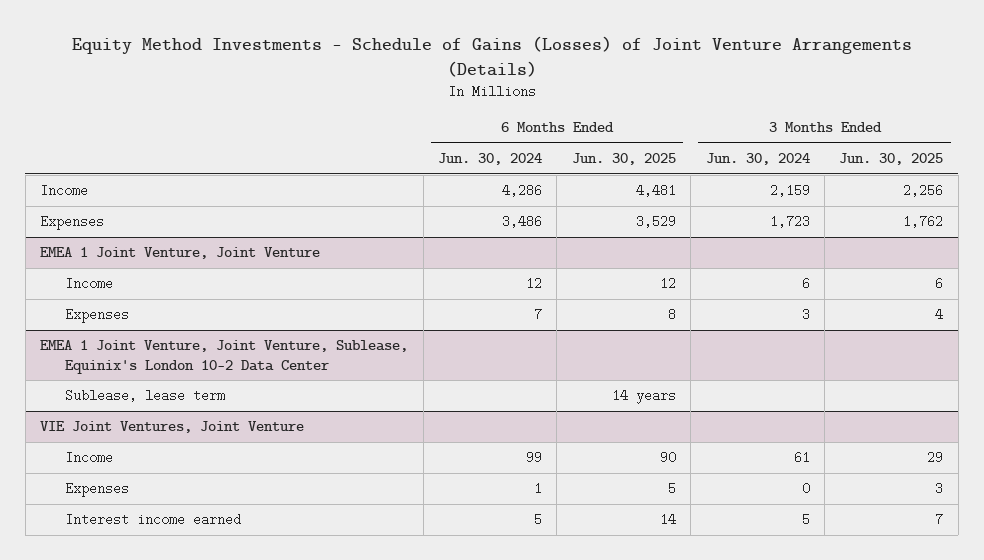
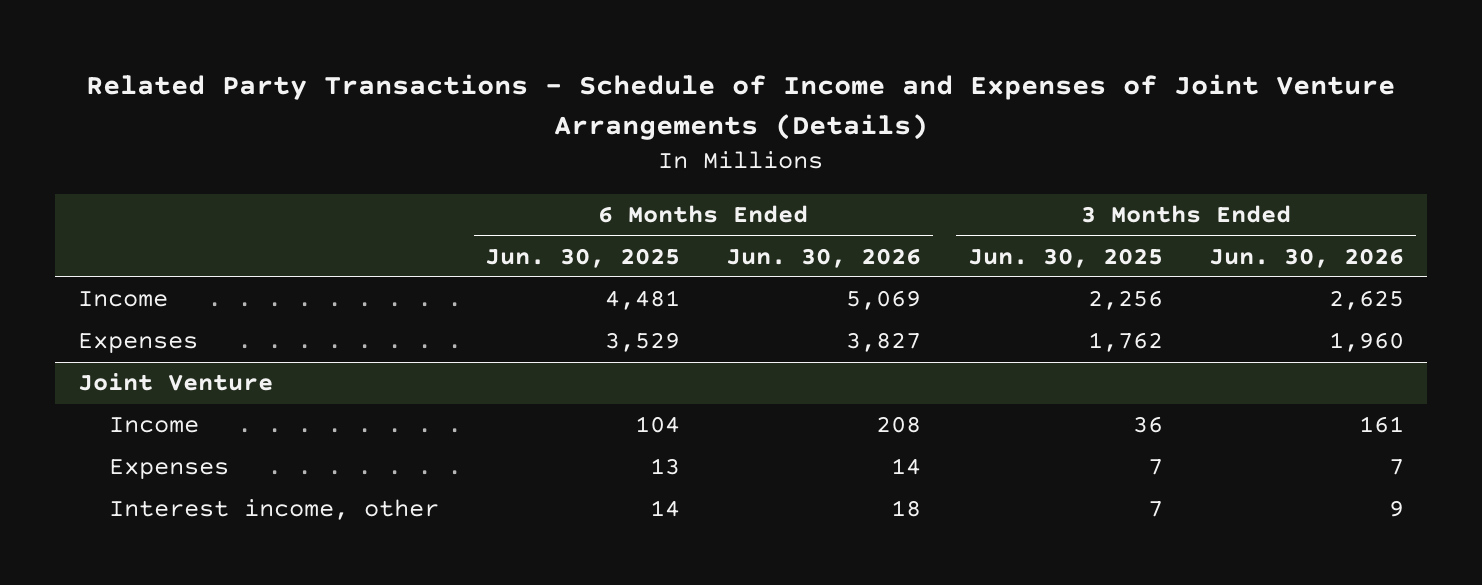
- Equity Method Investments - Schedule of Gains (Losses) of Joint Venture Arrangements (Details)
+ Related Party Transactions - Schedule of Income and Expenses of Joint Venture Arrangements (Details)
- | 6 Months Ended Jun. 30, 2024 | 6 Months Ended Jun. 30, 2025 | 3 Months Ended Jun. 30, 2024 | 3 Months Ended Jun. 30, 2025
+ | 6 Months Ended Jun. 30, 2025 | 6 Months Ended Jun. 30, 2026 | 3 Months Ended Jun. 30, 2025 | 3 Months Ended Jun. 30, 2026
- EMEA 1 Joint Venture, Joint Venture
- Income | 12 | 12 | 6 | 6
- Expenses | 7 | 8 | 3 | 4
- EMEA 1 Joint Venture, Joint Venture, Sublease, Equinix's London 10-2 Data Center
- Sublease, lease term | | 14 years | |
- VIE Joint Ventures, Joint Venture
- Income | 99 | 90 | 61 | 29
- Expenses | 1 | 5 | 0 | 3
- Interest income earned | 5 | 14 | 5 | 7
+ Joint Venture
+ Income | 104 | 208 | 36 | 161
+ Expenses | 13 | 14 | 7 | 7
+ Interest income, other | 14 | 18 | 7 | 9

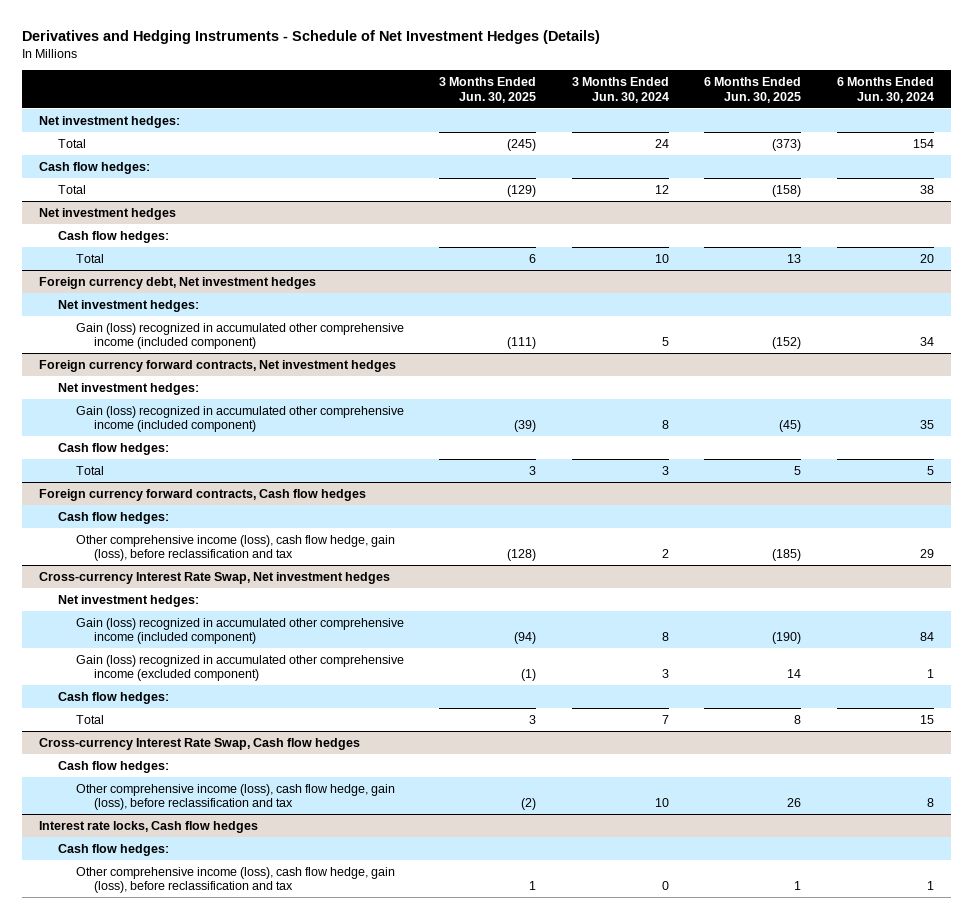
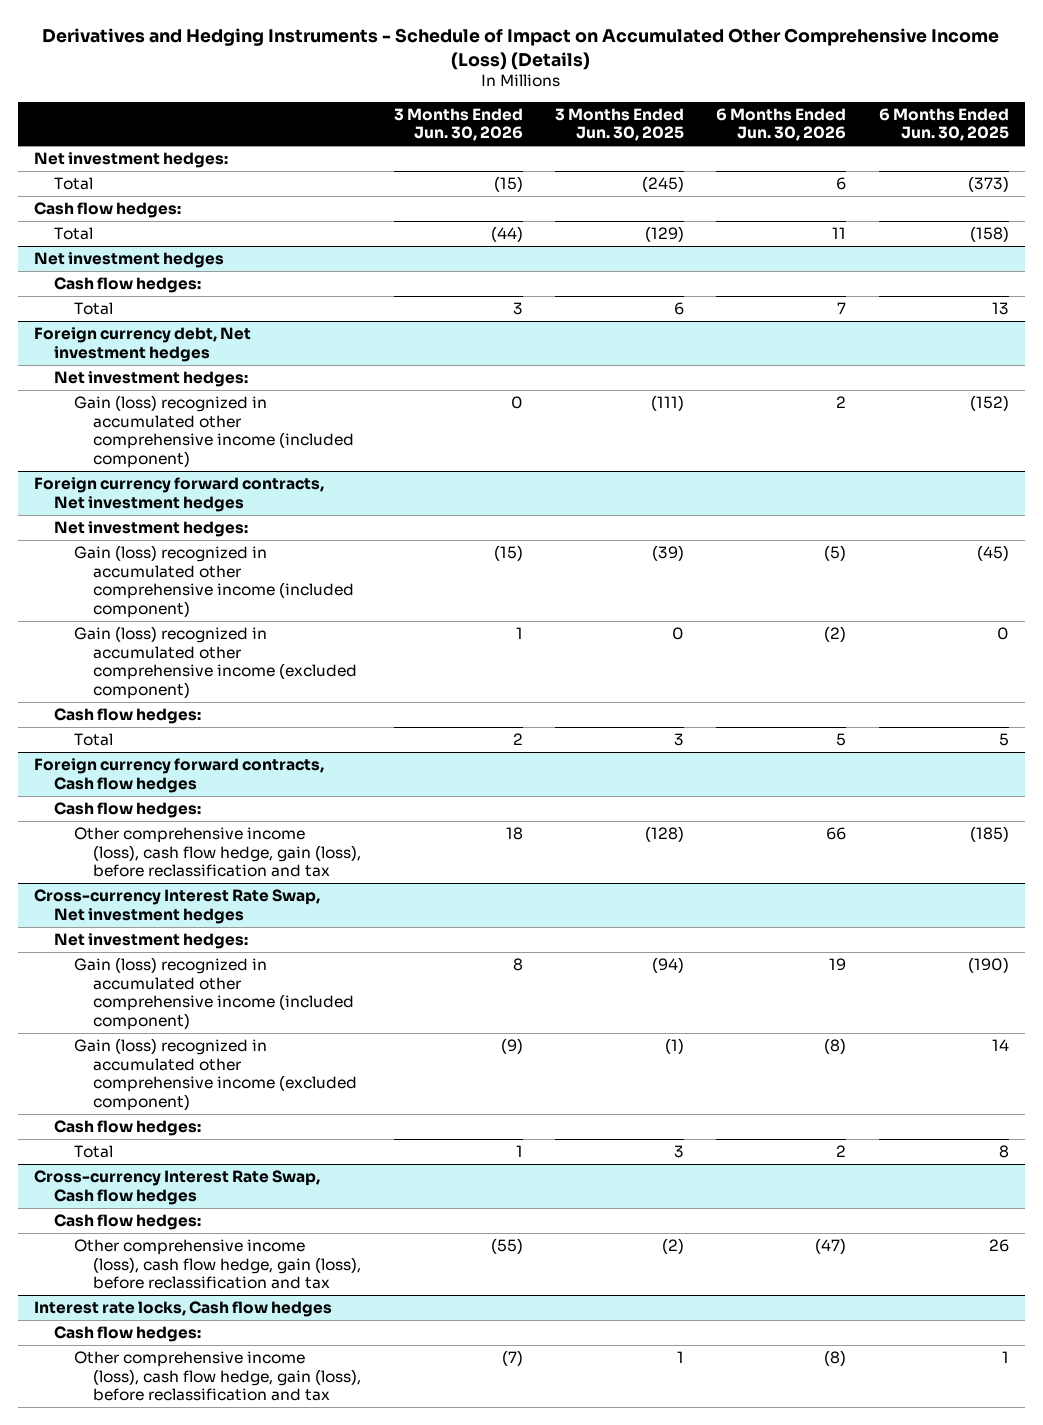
- Derivatives and Hedging Instruments - Schedule of Net Investment Hedges (Details)
+ Derivatives and Hedging Instruments - Schedule of Impact on Accumulated Other Comprehensive Income (Loss) (Details)
- | 3 Months Ended Jun. 30, 2025 | 3 Months Ended Jun. 30, 2024 | 6 Months Ended Jun. 30, 2025 | 6 Months Ended Jun. 30, 2024
+ | 3 Months Ended Jun. 30, 2026 | 3 Months Ended Jun. 30, 2025 | 6 Months Ended Jun. 30, 2026 | 6 Months Ended Jun. 30, 2025
@ Foreign currency forward contracts, Net investment hedges
+ Gain (loss) recognized in accumulated other comprehensive income (excluded component) | 1 | 0 | (2) | 0

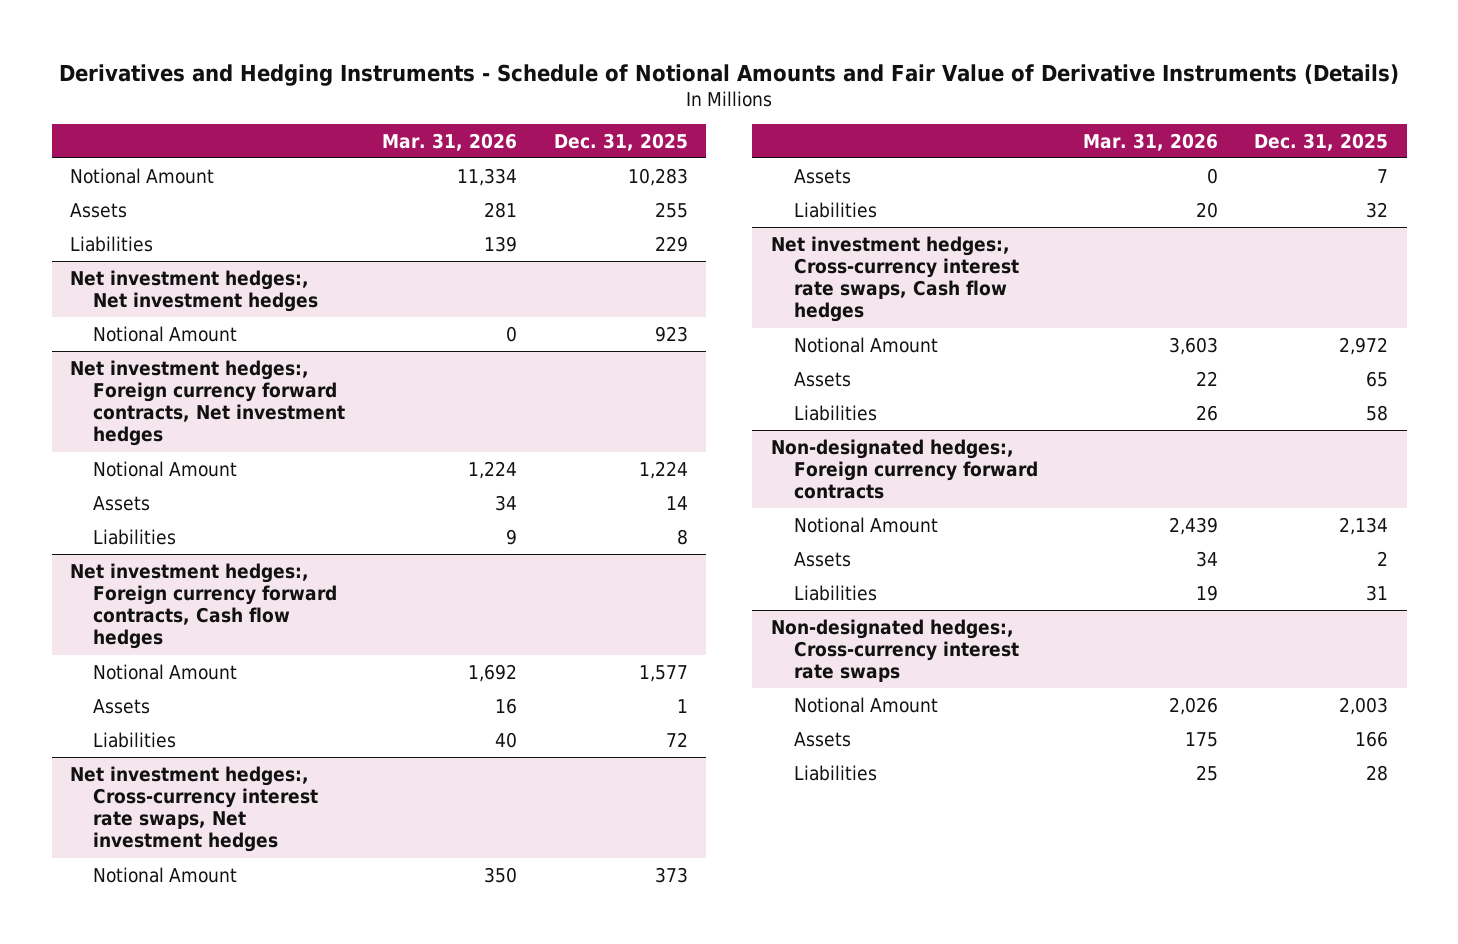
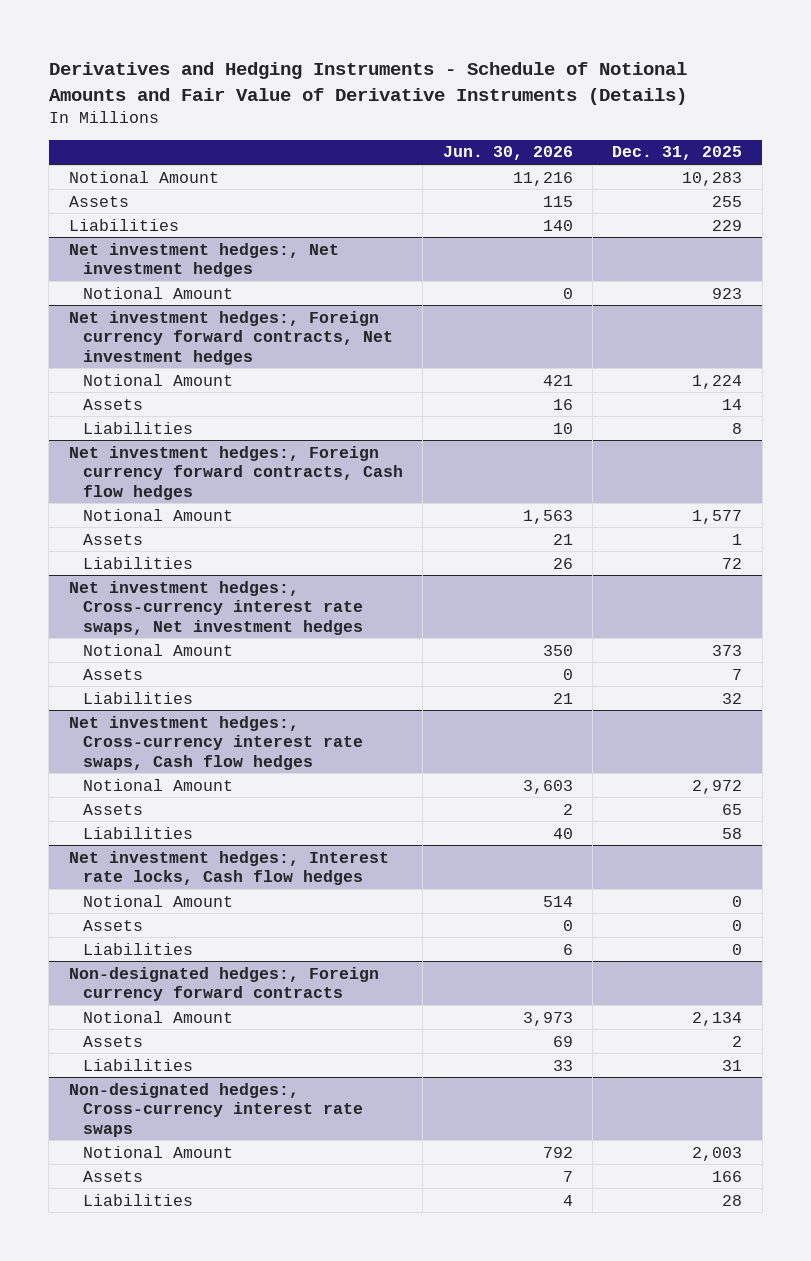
- | Mar. 31, 2026 | Dec. 31, 2025
+ | Jun. 30, 2026 | Dec. 31, 2025
+ Net investment hedges:, Interest rate locks, Cash flow hedges
+ Notional Amount | 514 | 0
+ Assets | 0 | 0
+ Liabilities | 6 | 0

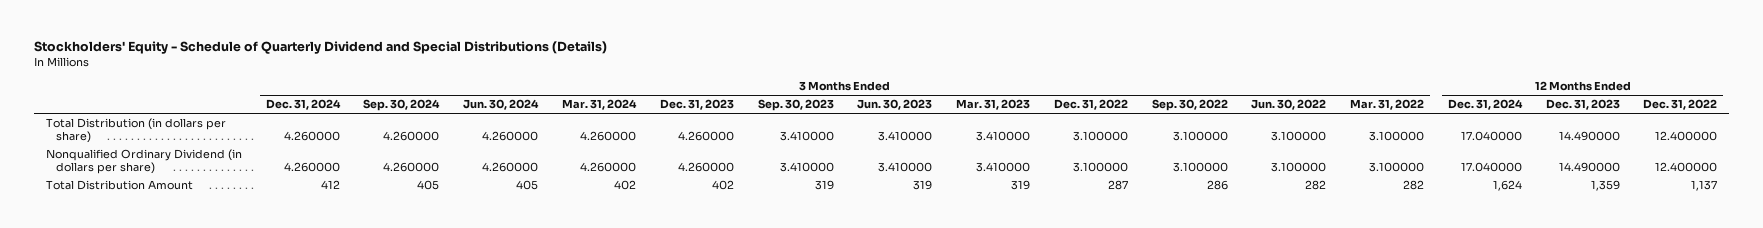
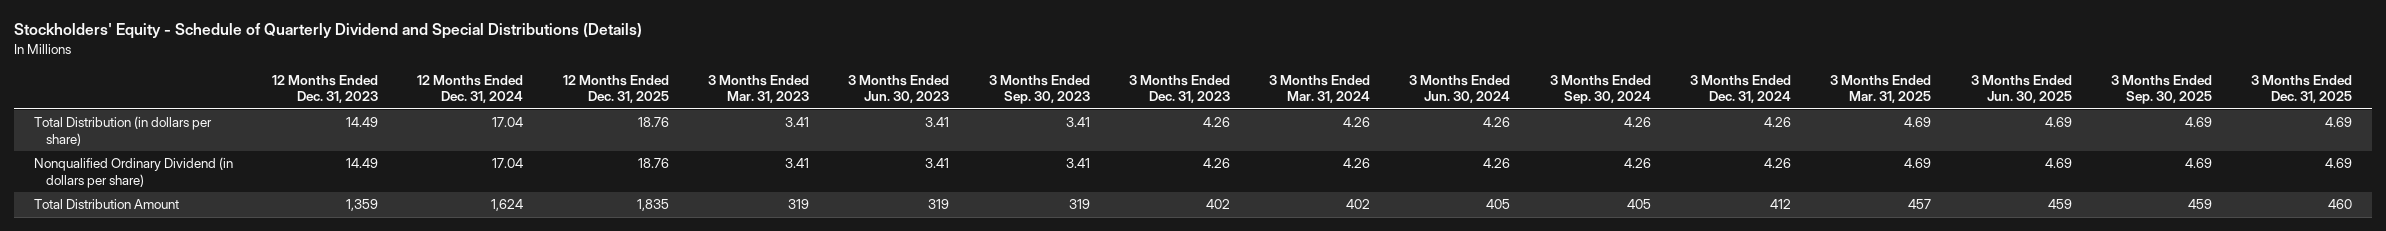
- | 3 Months Ended Dec. 31, 2024 | 3 Months Ended Sep. 30, 2024 | 3 Months Ended Jun. 30, 2024 | 3 Months Ended Mar. 31, 2024 | 3 Months Ended Dec. 31, 2023 | 3 Months Ended Sep. 30, 2023 | 3 Months Ended Jun. 30, 2023 | 3 Months Ended Mar. 31, 2023 | 3 Months Ended Dec. 31, 2022 | 3 Months Ended Sep. 30, 2022 | 3 Months Ended Jun. 30, 2022 | 3 Months Ended Mar. 31, 2022 | 12 Months Ended Dec. 31, 2024 | 12 Months Ended Dec. 31, 2023 | 12 Months Ended Dec. 31, 2022
+ | 12 Months Ended Dec. 31, 2023 | 12 Months Ended Dec. 31, 2024 | 12 Months Ended Dec. 31, 2025 | 3 Months Ended Mar. 31, 2023 | 3 Months Ended Jun. 30, 2023 | 3 Months Ended Sep. 30, 2023 | 3 Months Ended Dec. 31, 2023 | 3 Months Ended Mar. 31, 2024 | 3 Months Ended Jun. 30, 2024 | 3 Months Ended Sep. 30, 2024 | 3 Months Ended Dec. 31, 2024 | 3 Months Ended Mar. 31, 2025 | 3 Months Ended Jun. 30, 2025 | 3 Months Ended Sep. 30, 2025 | 3 Months Ended Dec. 31, 2025
- Total Distribution (in dollars per share) | 4.260000 | 4.260000 | 4.260000 | 4.260000 | 4.260000 | 3.410000 | 3.410000 | 3.410000 | 3.100000 | 3.100000 | 3.100000 | 3.100000 | 17.040000 | 14.490000 | 12.400000
- Nonqualified Ordinary Dividend (in dollars per share) | 4.260000 | 4.260000 | 4.260000 | 4.260000 | 4.260000 | 3.410000 | 3.410000 | 3.410000 | 3.100000 | 3.100000 | 3.100000 | 3.100000 | 17.040000 | 14.490000 | 12.400000
+ Total Distribution (in dollars per share) | 14.49 | 17.04 | 18.76 | 3.41 | 3.41 | 3.41 | 4.26 | 4.26 | 4.26 | 4.26 | 4.26 | 4.69 | 4.69 | 4.69 | 4.69
+ Nonqualified Ordinary Dividend (in dollars per share) | 14.49 | 17.04 | 18.76 | 3.41 | 3.41 | 3.41 | 4.26 | 4.26 | 4.26 | 4.26 | 4.26 | 4.69 | 4.69 | 4.69 | 4.69

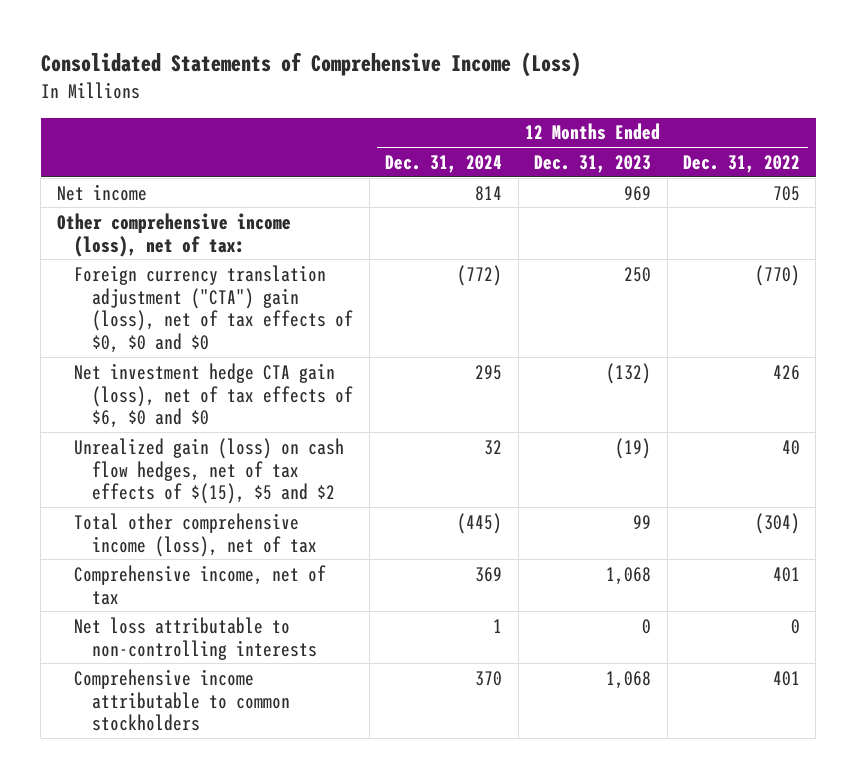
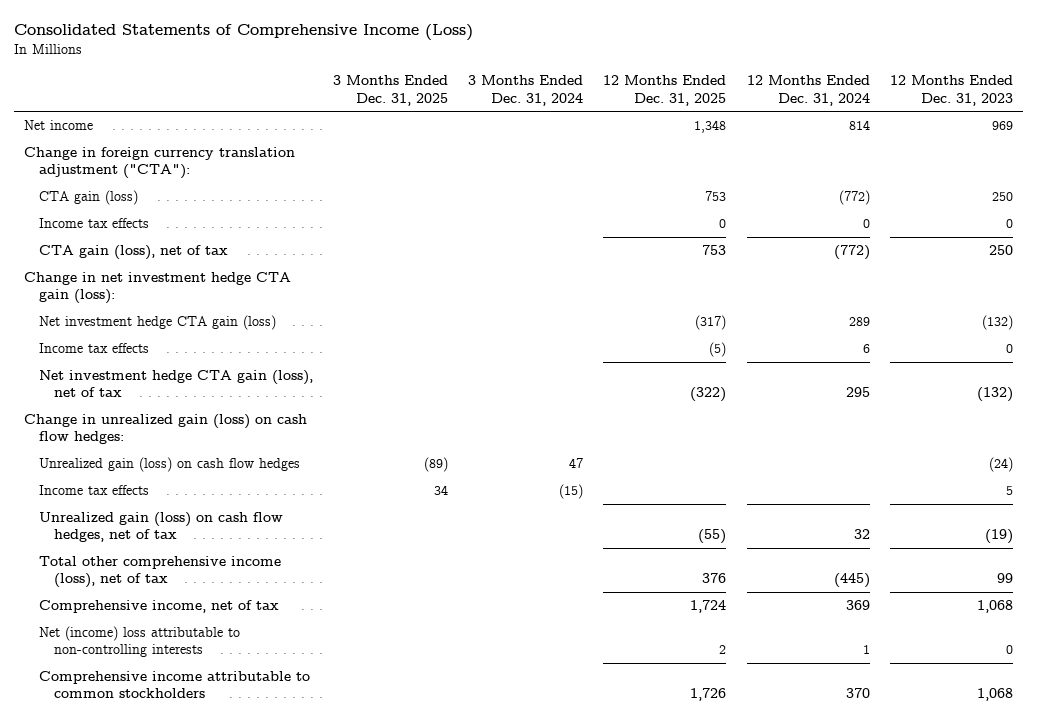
- | 12 Months Ended Dec. 31, 2024 | 12 Months Ended Dec. 31, 2023 | 12 Months Ended Dec. 31, 2022
+ | 3 Months Ended Dec. 31, 2025 | 3 Months Ended Dec. 31, 2024 | 12 Months Ended Dec. 31, 2025 | 12 Months Ended Dec. 31, 2024 | 12 Months Ended Dec. 31, 2023
- Other comprehensive income (loss), net of tax:
- Foreign currency translation adjustment ("CTA") gain (loss), net of tax effects of $0, $0 and $0 | (772) | 250 | (770)
- Net investment hedge CTA gain (loss), net of tax effects of $6, $0 and $0 | 295 | (132) | 426
- Unrealized gain (loss) on cash flow hedges, net of tax effects of $(15), $5 and $2 | 32 | (19) | 40
+ Change in foreign currency translation adjustment ("CTA"):
+ CTA gain (loss) | | | 753 | (772) | 250
+ Income tax effects | | | 0 | 0 | 0
+ CTA gain (loss), net of tax | | | 753 | (772) | 250
+ Change in net investment hedge CTA gain (loss):
+ Net investment hedge CTA gain (loss) | | | (317) | 289 | (132)
+ Income tax effects | | | (5) | 6 | 0
+ Net investment hedge CTA gain (loss), net of tax | | | (322) | 295 | (132)
+ Change in unrealized gain (loss) on cash flow hedges:
+ Unrealized gain (loss) on cash flow hedges | (89) | 47 | | | (24)
+ Income tax effects | 34 | (15) | | | 5
+ Unrealized gain (loss) on cash flow hedges, net of tax | | | (55) | 32 | (19)
- Net loss attributable to non-controlling interests | 1 | 0 | 0
+ Net (income) loss attributable to non-controlling interests | | | 2 | 1 | 0

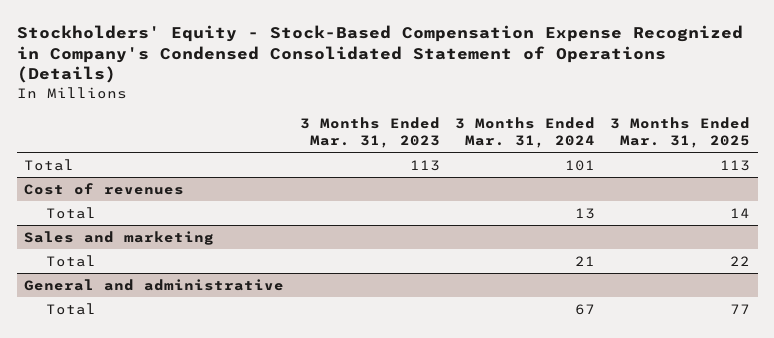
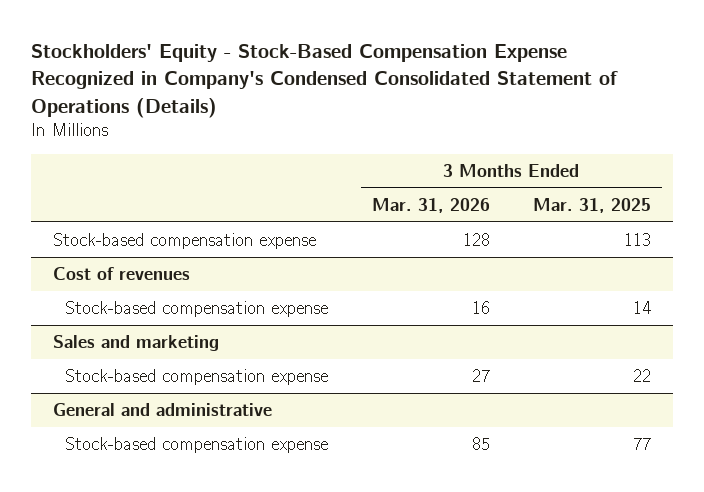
- | 3 Months Ended Mar. 31, 2023 | 3 Months Ended Mar. 31, 2024 | 3 Months Ended Mar. 31, 2025
+ | 3 Months Ended Mar. 31, 2026 | 3 Months Ended Mar. 31, 2025
- Total | 113 | 101 | 113
+ Stock-based compensation expense | 128 | 113
@ Cost of revenues
- Total | | 13 | 14
+ Stock-based compensation expense | 16 | 14
@ Sales and marketing
- Total | | 21 | 22
+ Stock-based compensation expense | 27 | 22
@ General and administrative
- Total | | 67 | 77
+ Stock-based compensation expense | 85 | 77

